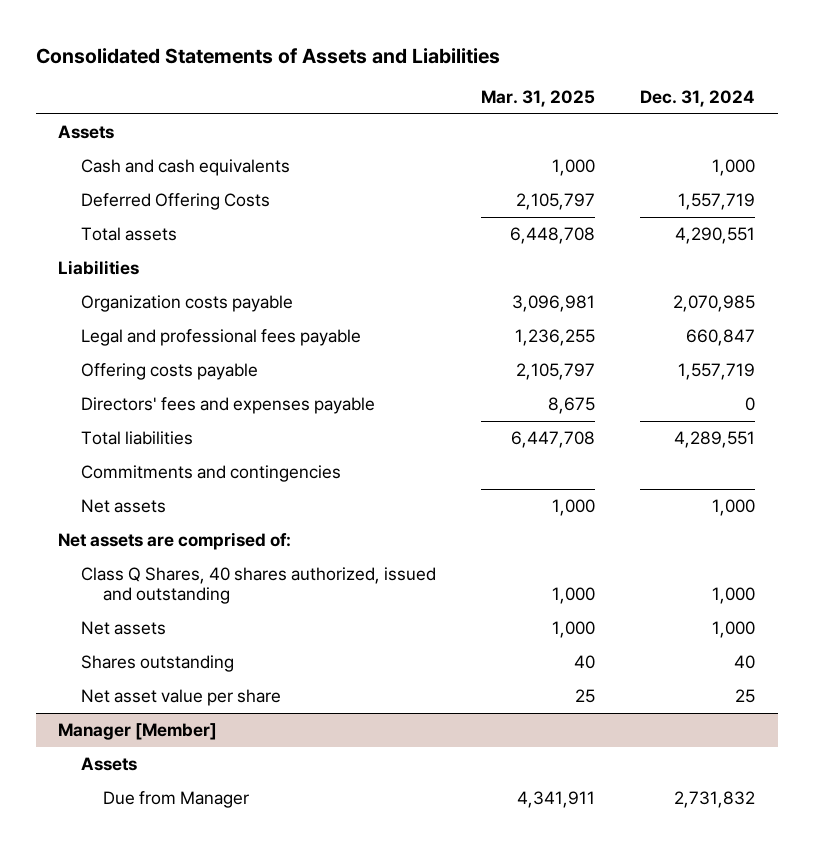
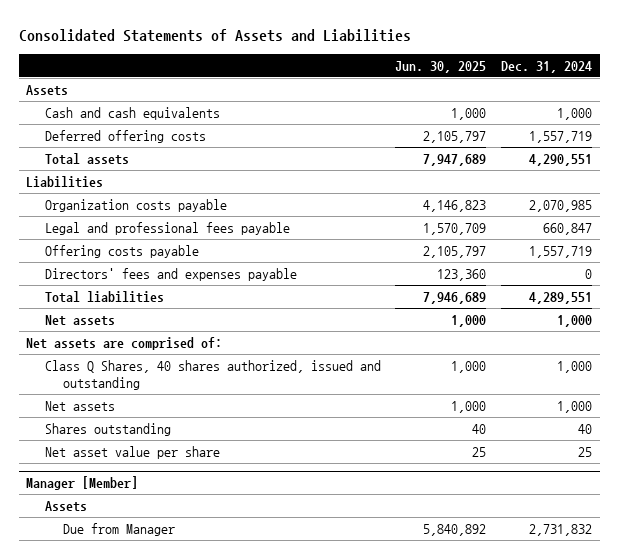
- | Mar. 31, 2025 | Dec. 31, 2024
+ | Jun. 30, 2025 | Dec. 31, 2024
- Deferred Offering Costs | 2,105,797 | 1,557,719
+ Deferred offering costs | 2,105,797 | 1,557,719
- Commitments and contingencies

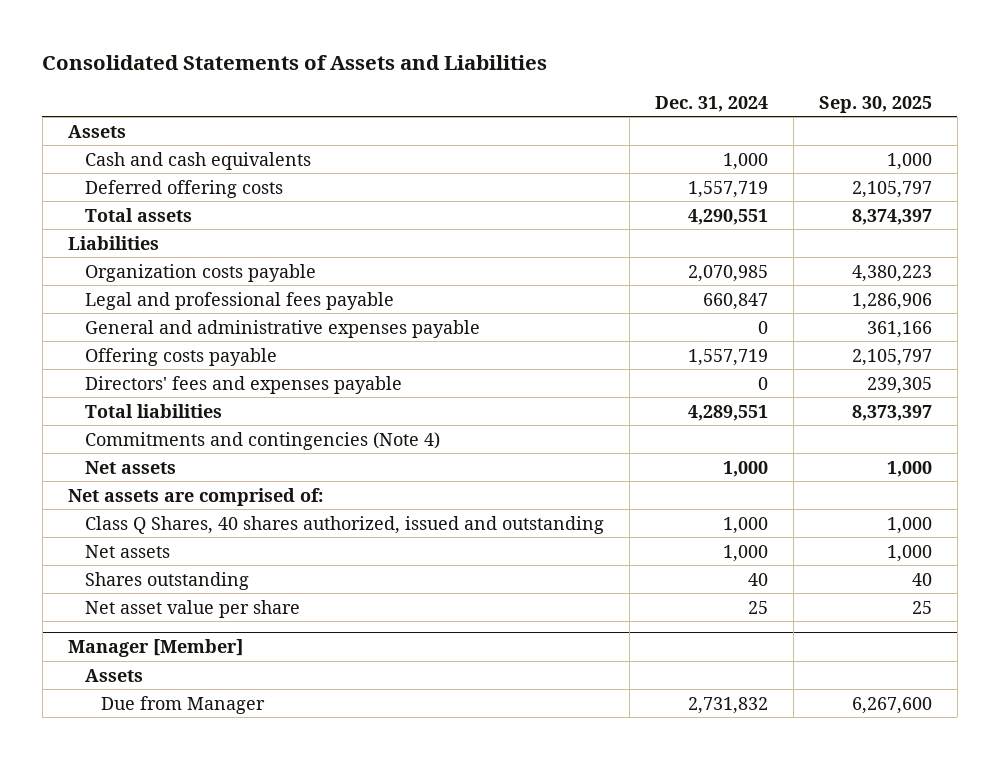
- | Jun. 30, 2025 | Dec. 31, 2024
+ | Dec. 31, 2024 | Sep. 30, 2025
+ General and administrative expenses payable | 0 | 361,166
+ Commitments and contingencies (Note 4)

